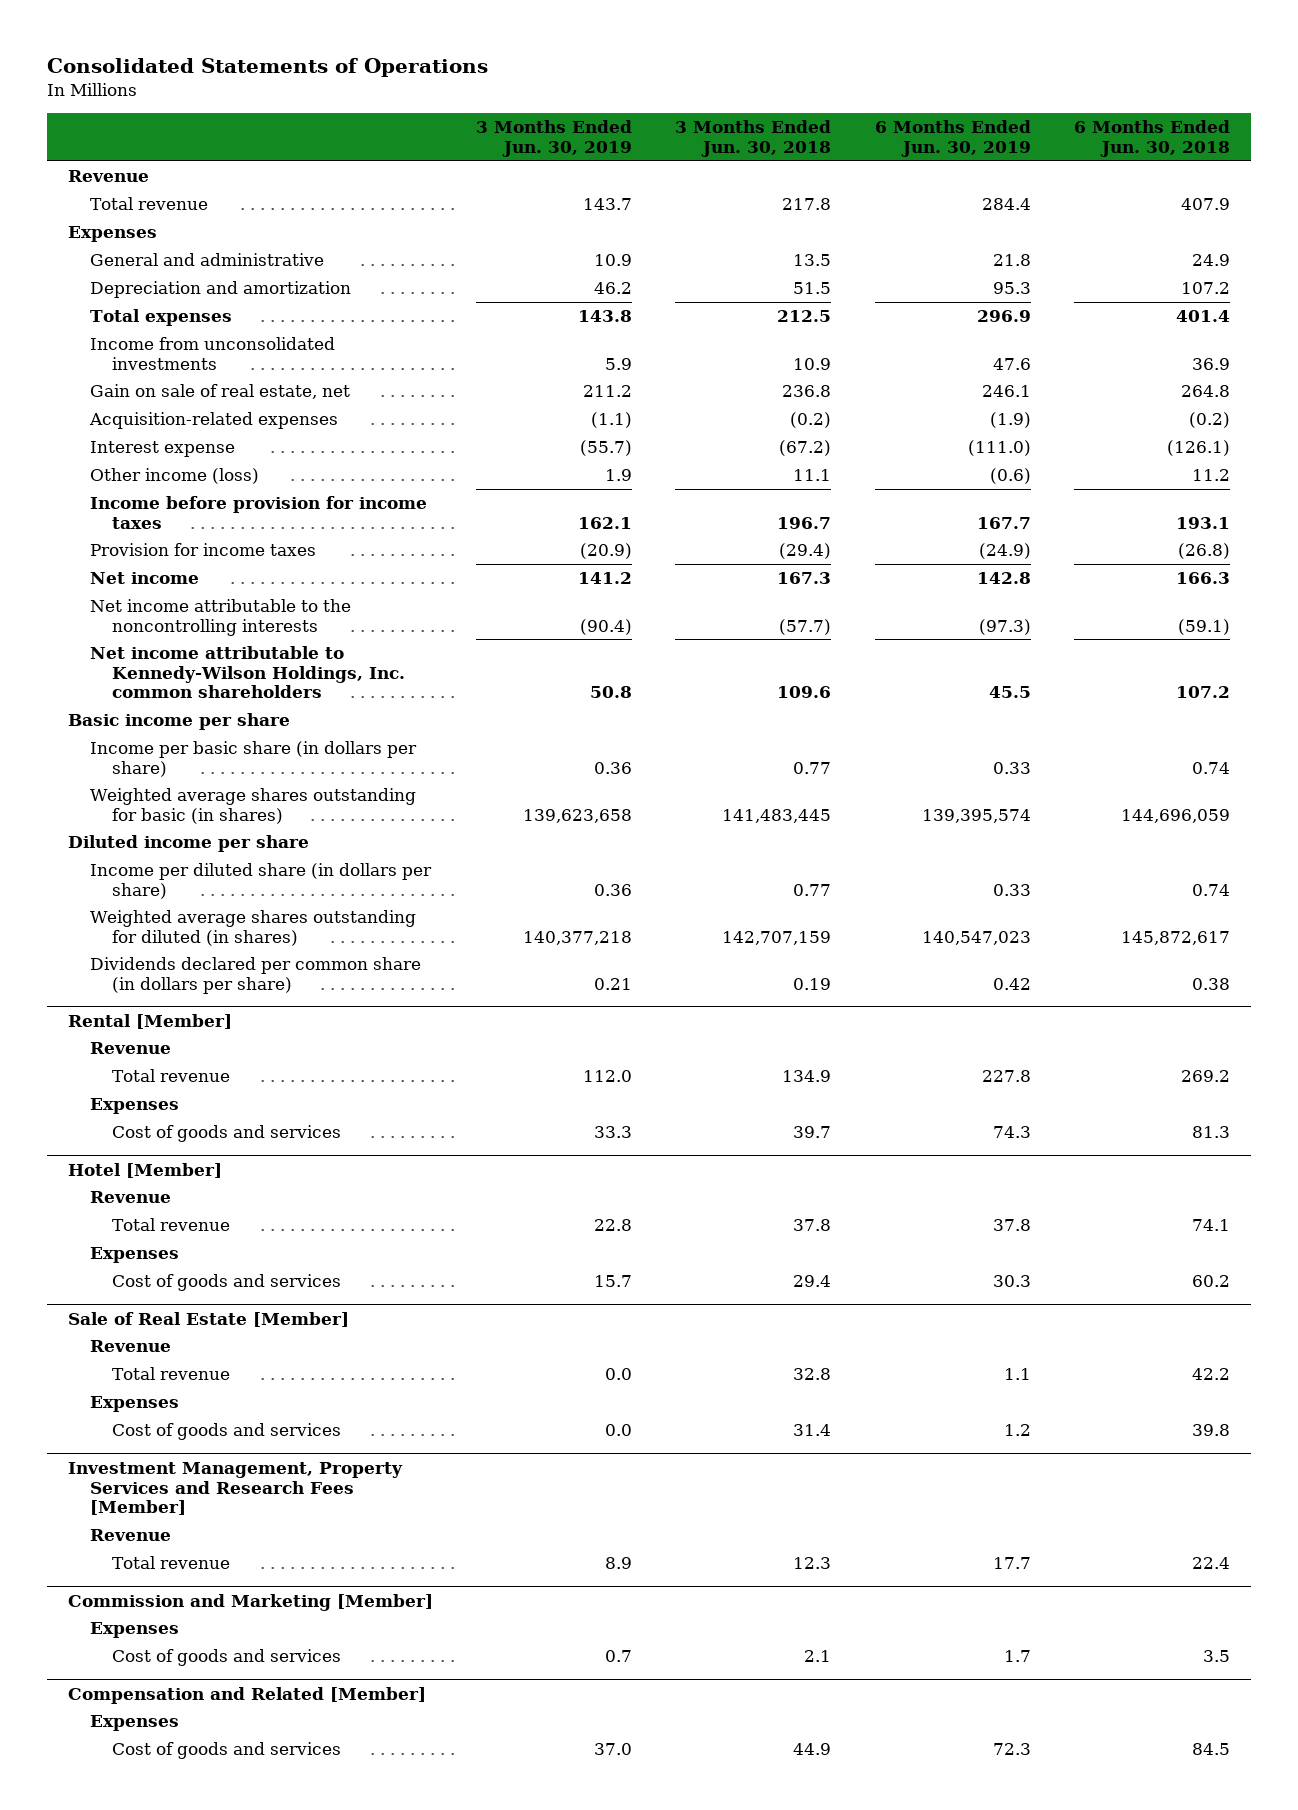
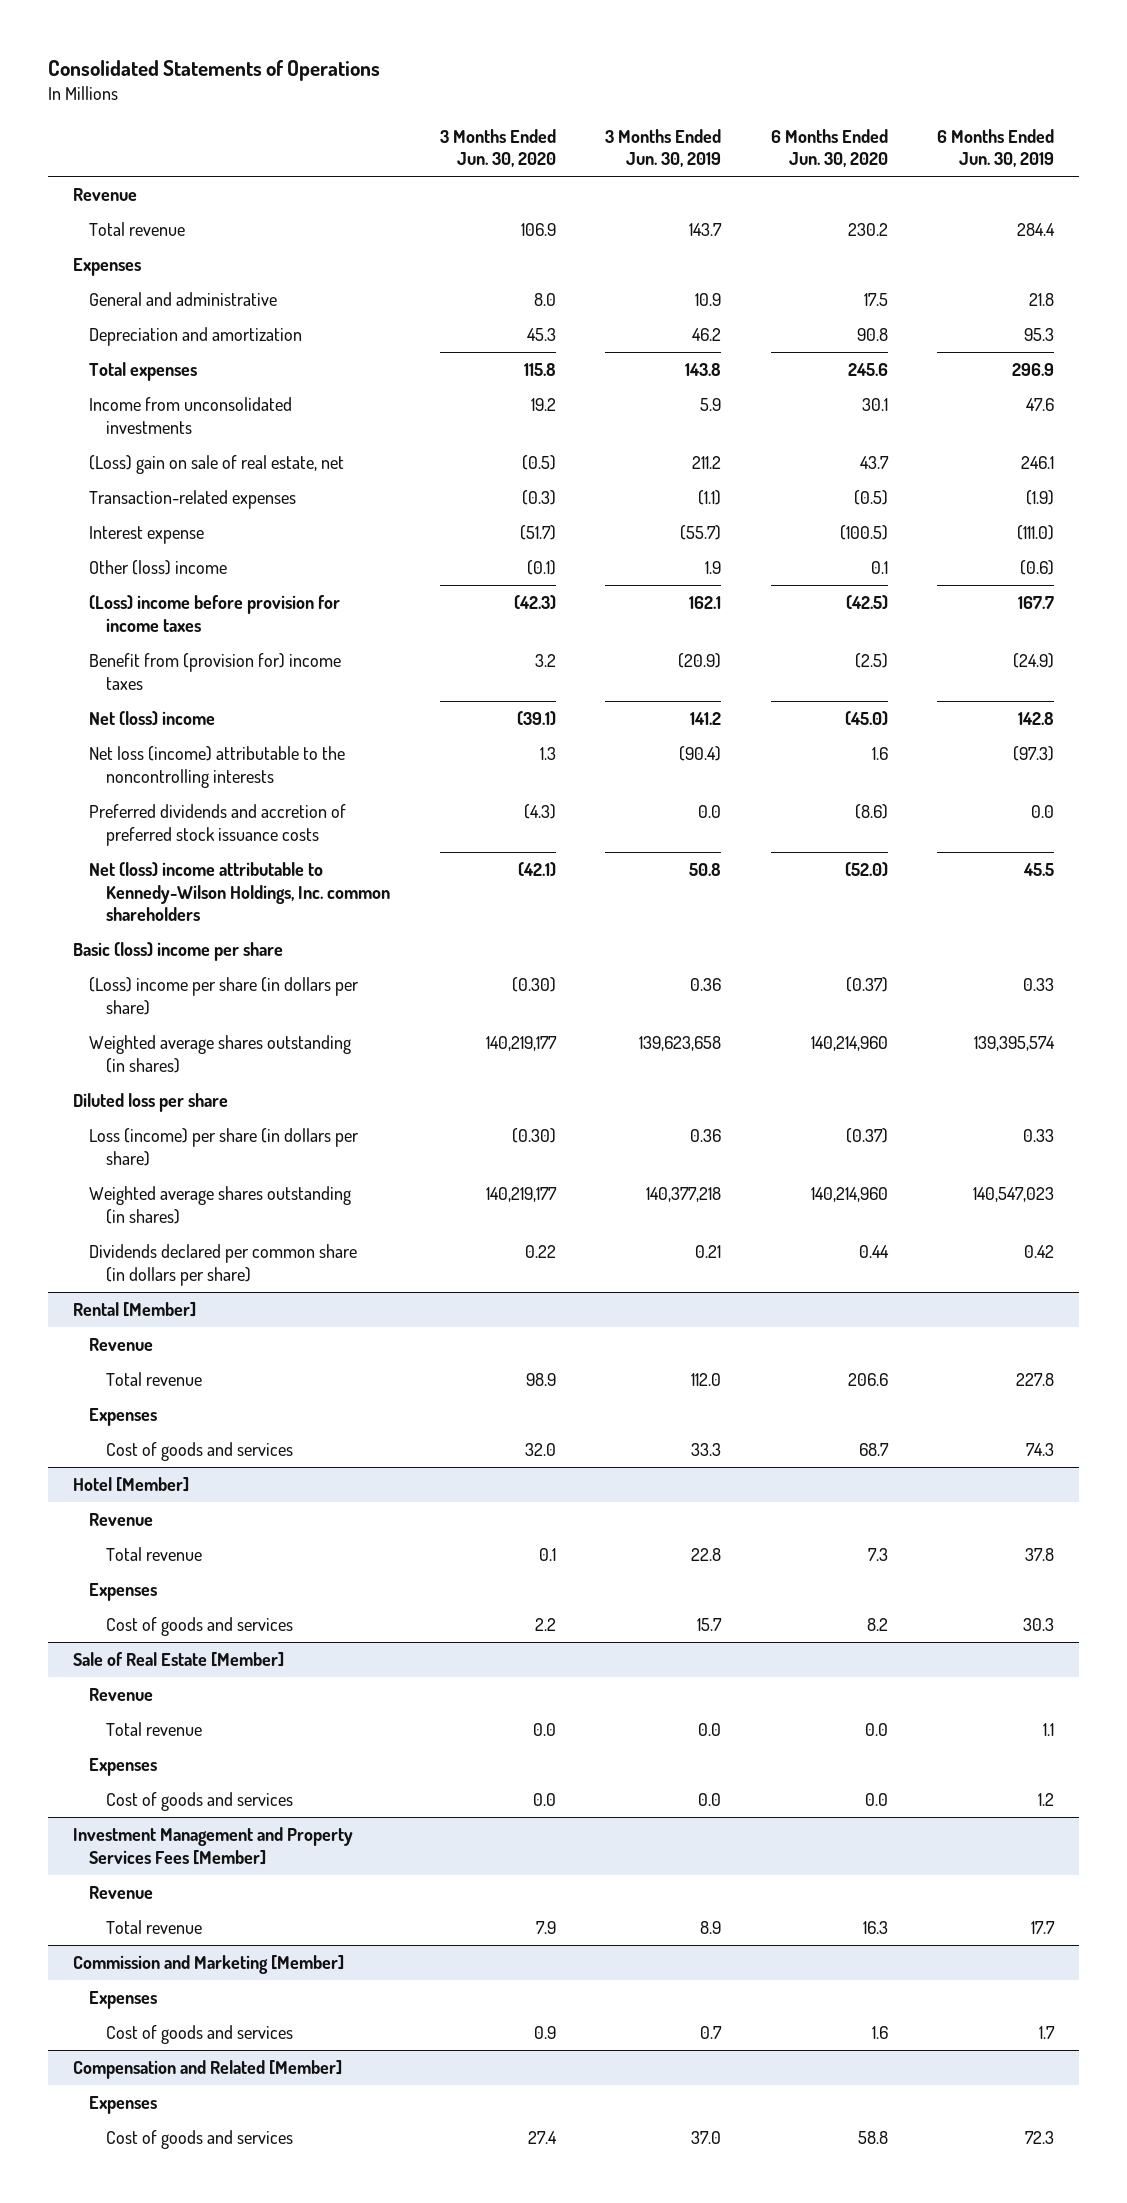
- | 3 Months Ended Jun. 30, 2019 | 3 Months Ended Jun. 30, 2018 | 6 Months Ended Jun. 30, 2019 | 6 Months Ended Jun. 30, 2018
+ | 3 Months Ended Jun. 30, 2020 | 3 Months Ended Jun. 30, 2019 | 6 Months Ended Jun. 30, 2020 | 6 Months Ended Jun. 30, 2019
- Gain on sale of real estate, net | 211.2 | 236.8 | 246.1 | 264.8
- Acquisition-related expenses | (1.1) | (0.2) | (1.9) | (0.2)
+ (Loss) gain on sale of real estate, net | (0.5) | 211.2 | 43.7 | 246.1
+ Transaction-related expenses | (0.3) | (1.1) | (0.5) | (1.9)
- Other income (loss) | 1.9 | 11.1 | (0.6) | 11.2
- Income before provision for income taxes | 162.1 | 196.7 | 167.7 | 193.1
- Provision for income taxes | (20.9) | (29.4) | (24.9) | (26.8)
- Net income | 141.2 | 167.3 | 142.8 | 166.3
- Net income attributable to the noncontrolling interests | (90.4) | (57.7) | (97.3) | (59.1)
- Net income attributable to Kennedy-Wilson Holdings, Inc. common shareholders | 50.8 | 109.6 | 45.5 | 107.2
- Basic income per share
- Income per basic share (in dollars per share) | 0.36 | 0.77 | 0.33 | 0.74
- Weighted average shares outstanding for basic (in shares) | 139,623,658 | 141,483,445 | 139,395,574 | 144,696,059
- Diluted income per share
- Income per diluted share (in dollars per share) | 0.36 | 0.77 | 0.33 | 0.74
- Weighted average shares outstanding for diluted (in shares) | 140,377,218 | 142,707,159 | 140,547,023 | 145,872,617
+ Other (loss) income | (0.1) | 1.9 | 0.1 | (0.6)
+ (Loss) income before provision for income taxes | (42.3) | 162.1 | (42.5) | 167.7
+ Benefit from (provision for) income taxes | 3.2 | (20.9) | (2.5) | (24.9)
+ Net (loss) income | (39.1) | 141.2 | (45.0) | 142.8
+ Net loss (income) attributable to the noncontrolling interests | 1.3 | (90.4) | 1.6 | (97.3)
+ Preferred dividends and accretion of preferred stock issuance costs | (4.3) | 0.0 | (8.6) | 0.0
+ Net (loss) income attributable to Kennedy-Wilson Holdings, Inc. common shareholders | (42.1) | 50.8 | (52.0) | 45.5
+ Basic (loss) income per share
+ (Loss) income per share (in dollars per share) | (0.30) | 0.36 | (0.37) | 0.33
+ Weighted average shares outstanding (in shares) | 140,219,177 | 139,623,658 | 140,214,960 | 139,395,574
+ Diluted loss per share
+ Loss (income) per share (in dollars per share) | (0.30) | 0.36 | (0.37) | 0.33
+ Weighted average shares outstanding (in shares) | 140,219,177 | 140,377,218 | 140,214,960 | 140,547,023
- Investment Management, Property Services and Research Fees [Member]
+ Investment Management and Property Services Fees [Member]

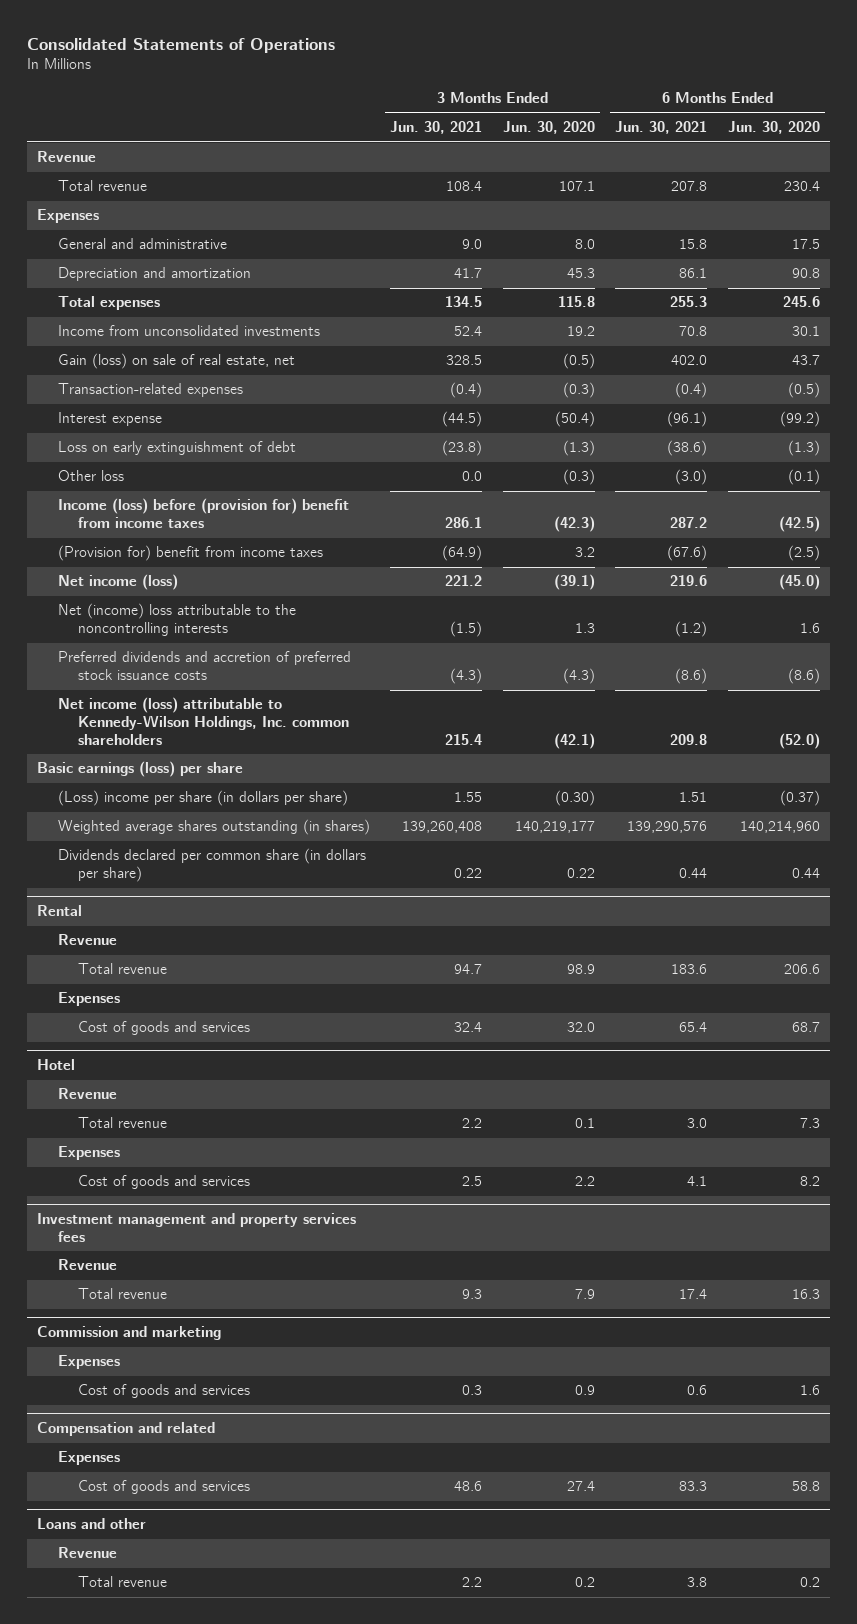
- | 3 Months Ended Jun. 30, 2020 | 3 Months Ended Jun. 30, 2019 | 6 Months Ended Jun. 30, 2020 | 6 Months Ended Jun. 30, 2019
+ | 3 Months Ended Jun. 30, 2021 | 3 Months Ended Jun. 30, 2020 | 6 Months Ended Jun. 30, 2021 | 6 Months Ended Jun. 30, 2020
- Total revenue | 106.9 | 143.7 | 230.2 | 284.4
+ Total revenue | 108.4 | 107.1 | 207.8 | 230.4
- (Loss) gain on sale of real estate, net | (0.5) | 211.2 | 43.7 | 246.1
+ Gain (loss) on sale of real estate, net | 328.5 | (0.5) | 402.0 | 43.7
- Interest expense | (51.7) | (55.7) | (100.5) | (111.0)
- Other (loss) income | (0.1) | 1.9 | 0.1 | (0.6)
- (Loss) income before provision for income taxes | (42.3) | 162.1 | (42.5) | 167.7
- Benefit from (provision for) income taxes | 3.2 | (20.9) | (2.5) | (24.9)
- Net (loss) income | (39.1) | 141.2 | (45.0) | 142.8
- Net loss (income) attributable to the noncontrolling interests | 1.3 | (90.4) | 1.6 | (97.3)
+ Interest expense | (44.5) | (50.4) | (96.1) | (99.2)
+ Loss on early extinguishment of debt | (23.8) | (1.3) | (38.6) | (1.3)
+ Other loss | 0.0 | (0.3) | (3.0) | (0.1)
+ Income (loss) before (provision for) benefit from income taxes | 286.1 | (42.3) | 287.2 | (42.5)
+ (Provision for) benefit from income taxes | (64.9) | 3.2 | (67.6) | (2.5)
+ Net income (loss) | 221.2 | (39.1) | 219.6 | (45.0)
+ Net (income) loss attributable to the noncontrolling interests | (1.5) | 1.3 | (1.2) | 1.6
- Net (loss) income attributable to Kennedy-Wilson Holdings, Inc. common shareholders | (42.1) | 50.8 | (52.0) | 45.5
- Basic (loss) income per share
+ Net income (loss) attributable to Kennedy-Wilson Holdings, Inc. common shareholders | 215.4 | (42.1) | 209.8 | (52.0)
+ Basic earnings (loss) per share
- Diluted loss per share
- Loss (income) per share (in dollars per share) | (0.30) | 0.36 | (0.37) | 0.33
- Weighted average shares outstanding (in shares) | 140,219,177 | 140,377,218 | 140,214,960 | 140,547,023
- Rental [Member]
+ Rental
- Hotel [Member]
+ Hotel
- Sale of Real Estate [Member]
- Revenue
- Total revenue | 0.0 | 0.0 | 0.0 | 1.1
- Expenses
- Cost of goods and services | 0.0 | 0.0 | 0.0 | 1.2
- Investment Management and Property Services Fees [Member]
+ Investment management and property services fees
- Commission and Marketing [Member]
+ Commission and marketing
- Compensation and Related [Member]
+ Compensation and related
+ Loans and other
+ Revenue
+ Total revenue | 2.2 | 0.2 | 3.8 | 0.2

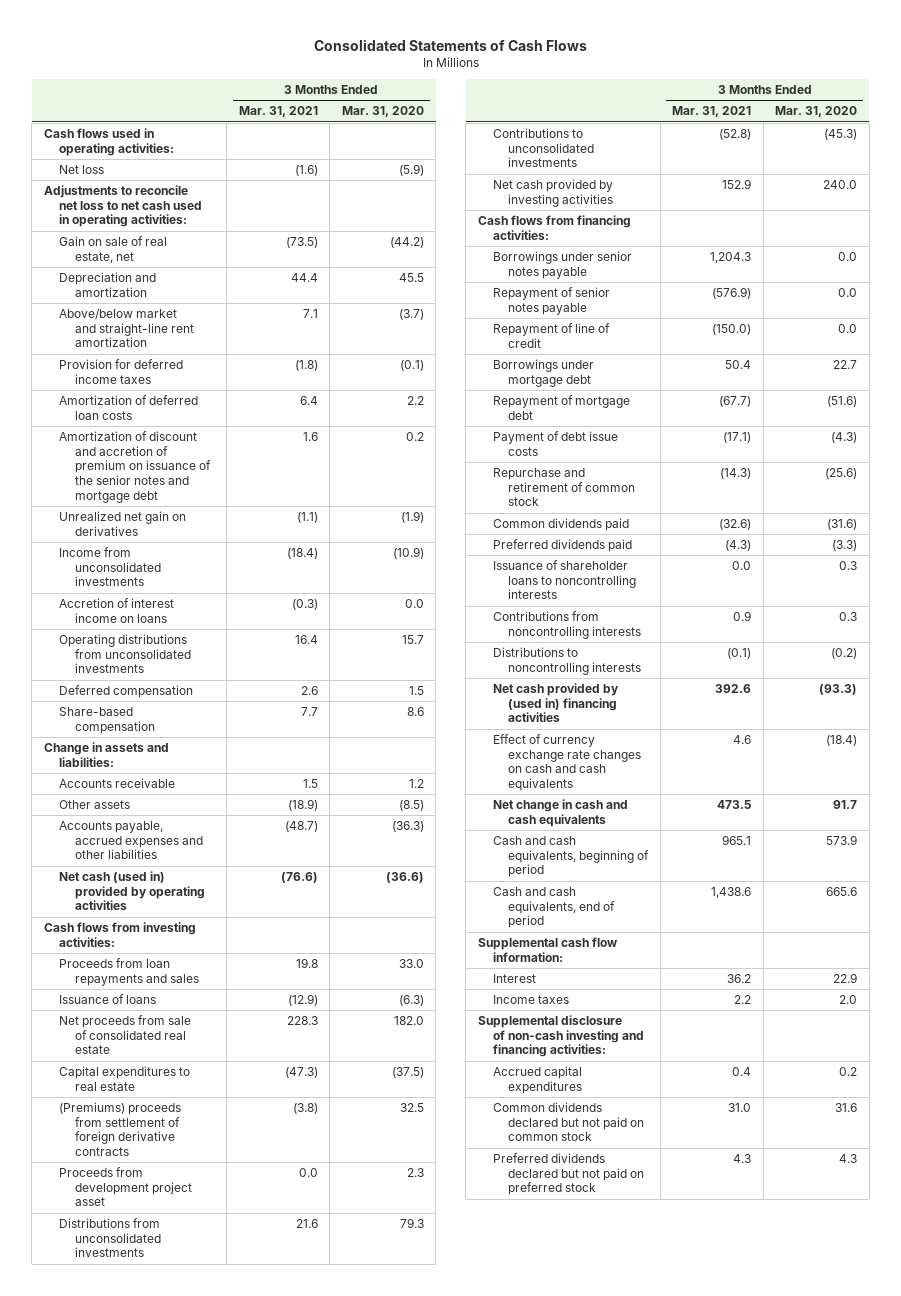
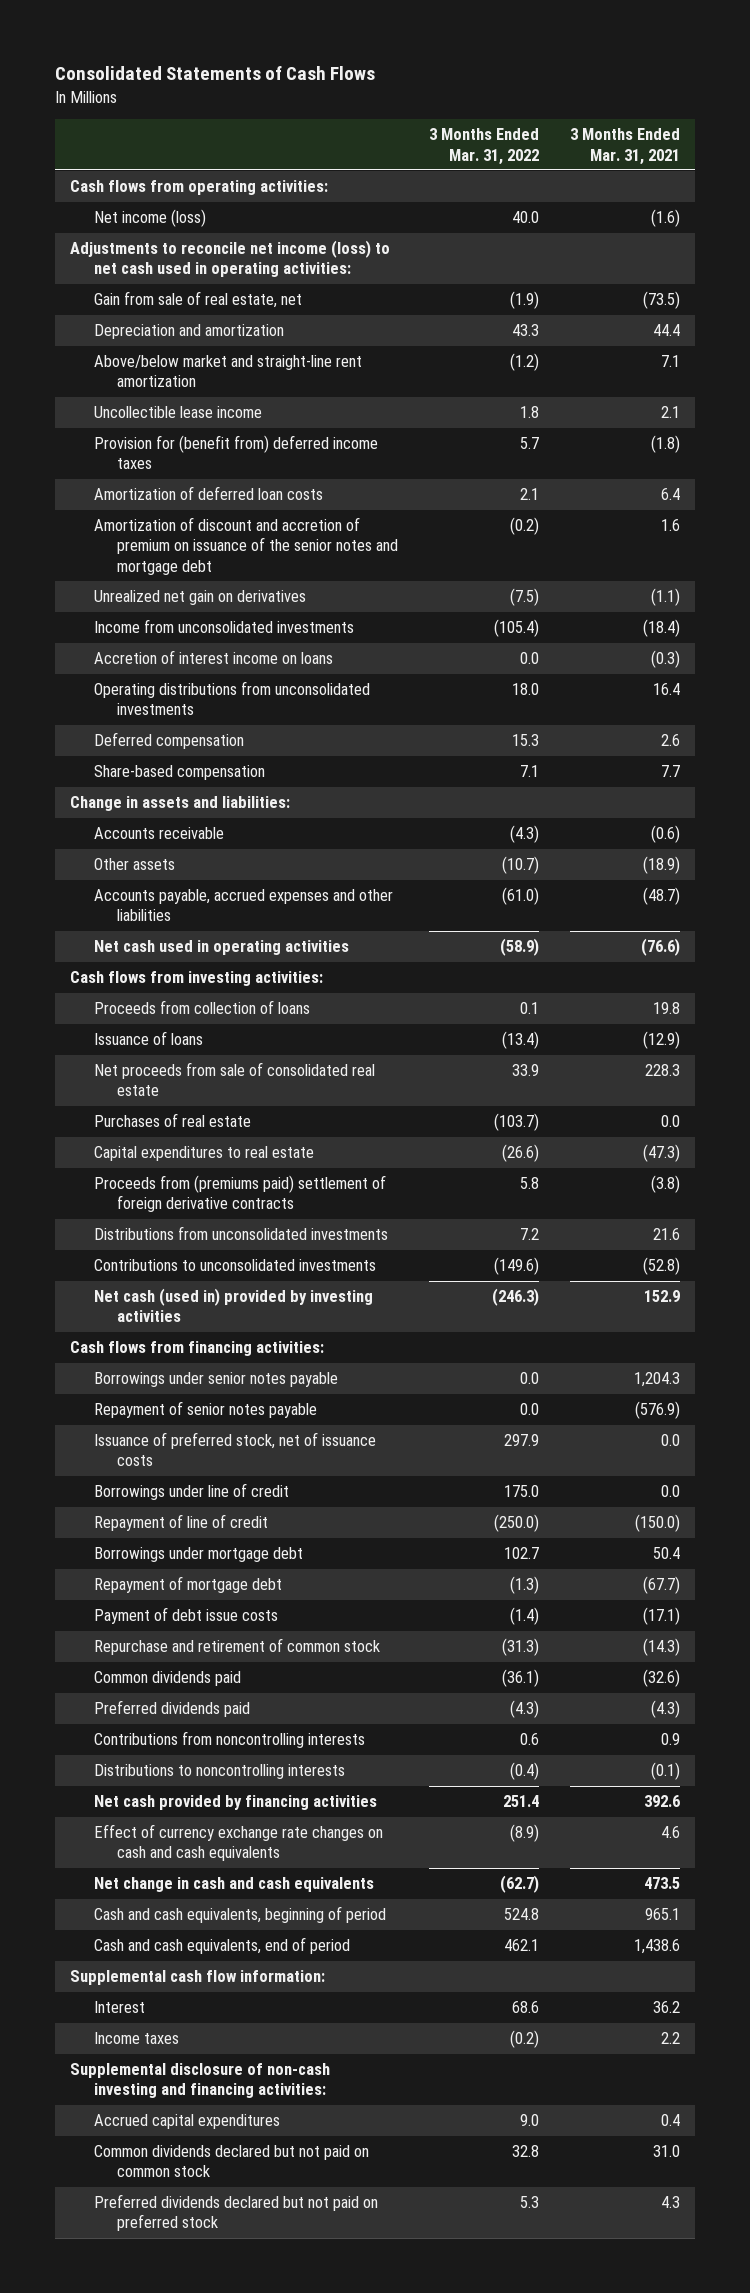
- | 3 Months Ended Mar. 31, 2021 | 3 Months Ended Mar. 31, 2020
+ | 3 Months Ended Mar. 31, 2022 | 3 Months Ended Mar. 31, 2021
- Cash flows used in operating activities:
- Net loss | (1.6) | (5.9)
- Adjustments to reconcile net loss to net cash used in operating activities:
- Gain on sale of real estate, net | (73.5) | (44.2)
+ Cash flows from operating activities:
+ Net income (loss) | 40.0 | (1.6)
+ Adjustments to reconcile net income (loss) to net cash used in operating activities:
+ Gain from sale of real estate, net | (1.9) | (73.5)
- Provision for deferred income taxes | (1.8) | (0.1)
+ Uncollectible lease income | 1.8 | 2.1
+ Provision for (benefit from) deferred income taxes | 5.7 | (1.8)
- Accounts receivable | 1.5 | 1.2
+ Accounts receivable | (4.3) | (0.6)
- Net cash (used in) provided by operating activities | (76.6) | (36.6)
+ Net cash used in operating activities | (58.9) | (76.6)
- Proceeds from loan repayments and sales | 19.8 | 33.0
+ Proceeds from collection of loans | 0.1 | 19.8
+ Purchases of real estate | (103.7) | 0.0
- (Premiums) proceeds from settlement of foreign derivative contracts | (3.8) | 32.5
- Proceeds from development project asset | 0.0 | 2.3
+ Proceeds from (premiums paid) settlement of foreign derivative contracts | 5.8 | (3.8)
- Net cash provided by investing activities | 152.9 | 240.0
+ Net cash (used in) provided by investing activities | (246.3) | 152.9
+ Issuance of preferred stock, net of issuance costs | 297.9 | 0.0
+ Borrowings under line of credit | 175.0 | 0.0
- Issuance of shareholder loans to noncontrolling interests | 0.0 | 0.3
- Net cash provided by (used in) financing activities | 392.6 | (93.3)
+ Net cash provided by financing activities | 251.4 | 392.6

